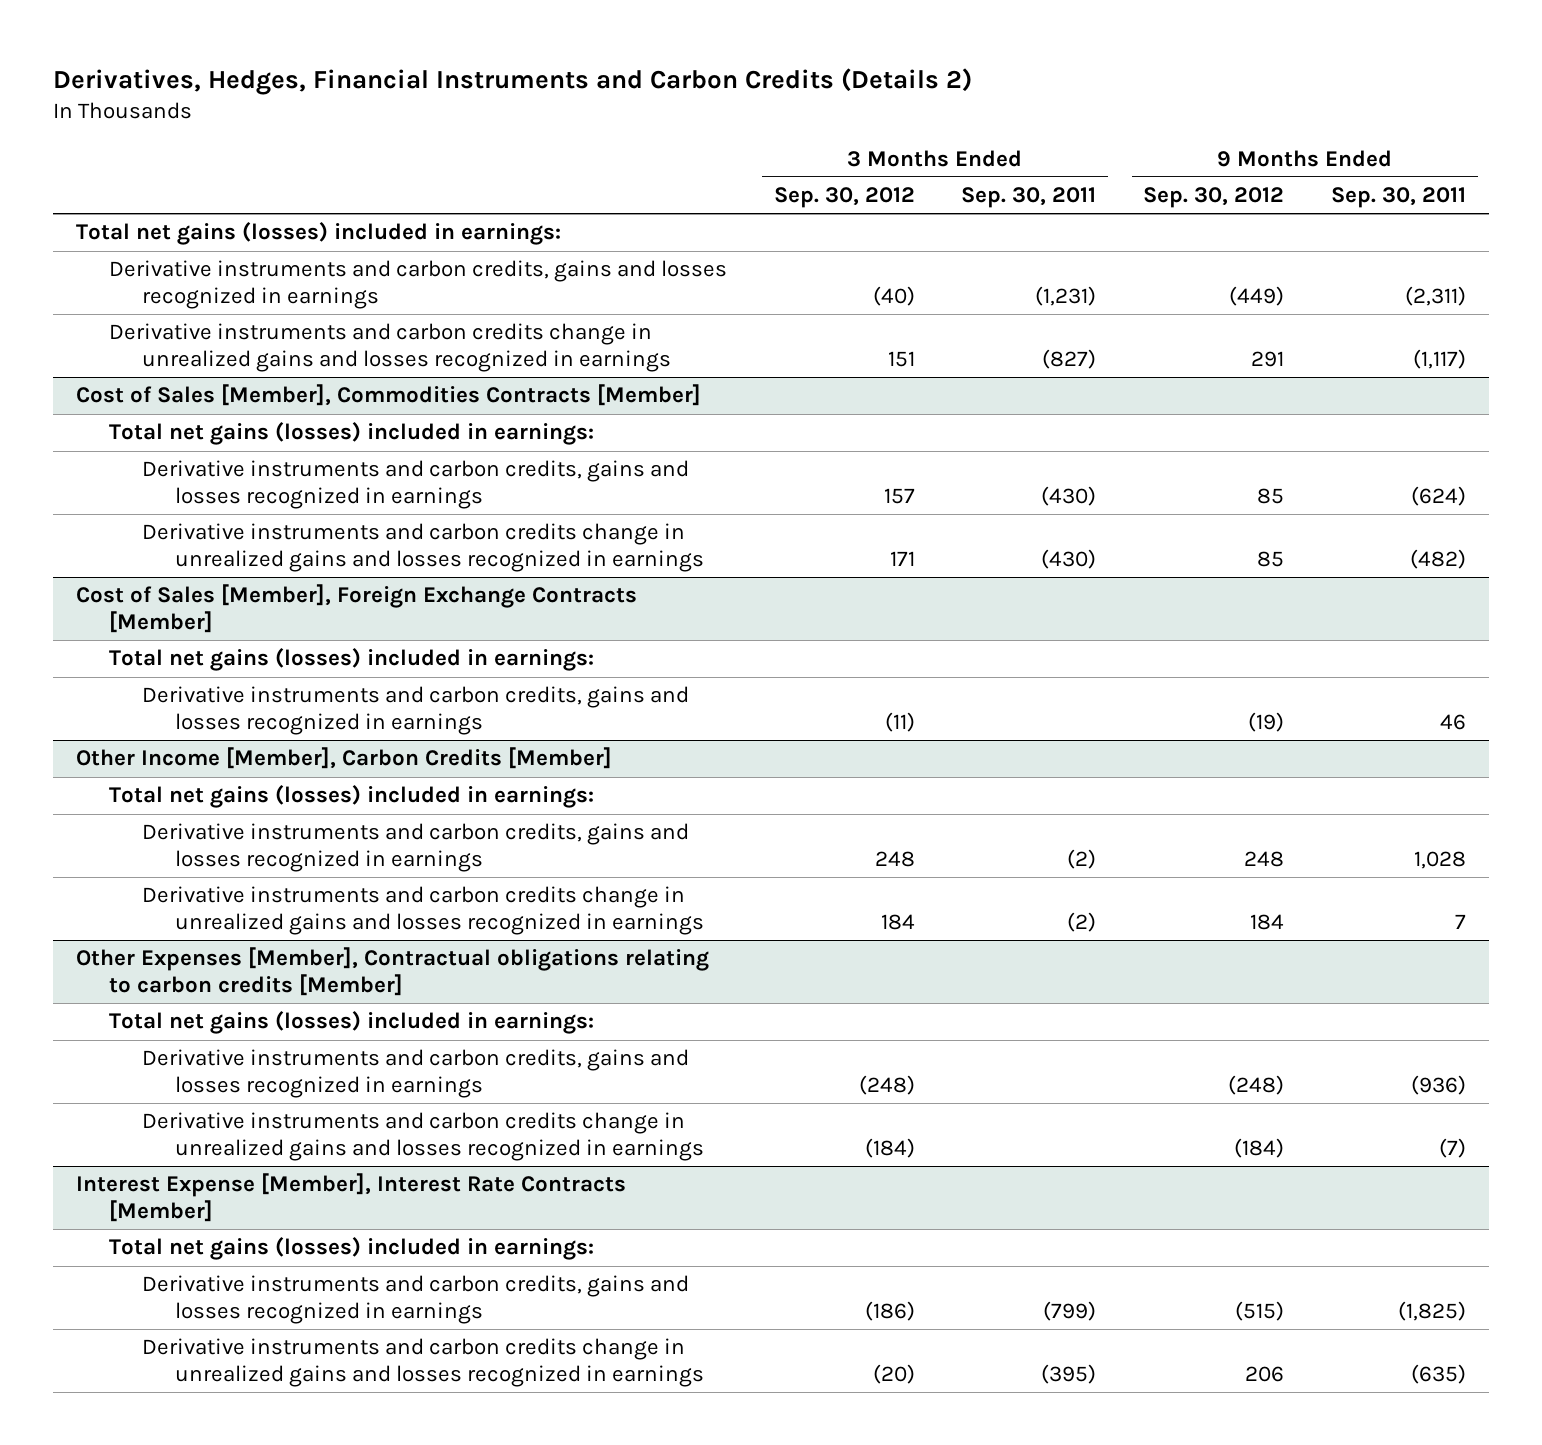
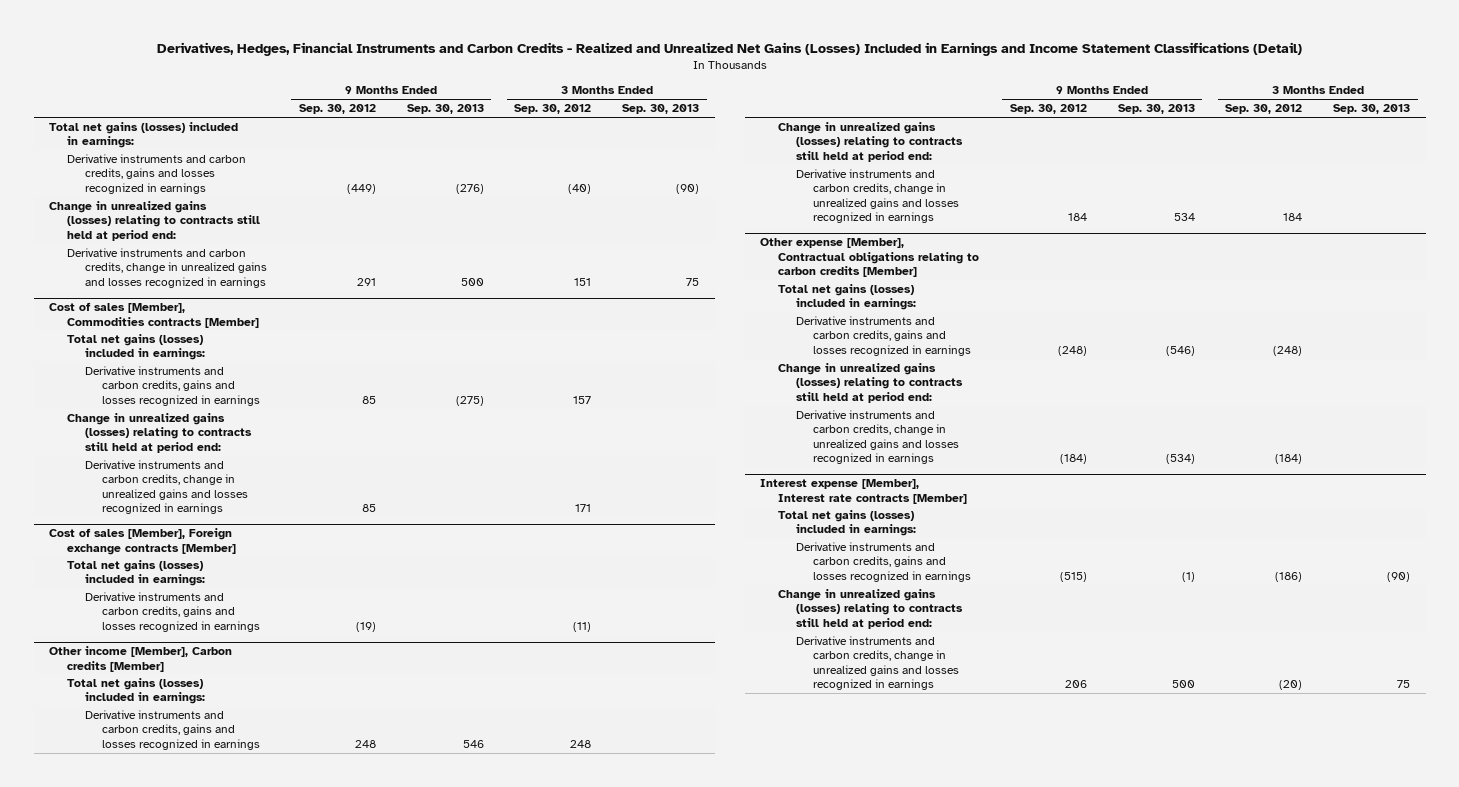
- Derivatives, Hedges, Financial Instruments and Carbon Credits (Details 2)
+ Derivatives, Hedges, Financial Instruments and Carbon Credits - Realized and Unrealized Net Gains (Losses) Included in Earnings and Income Statement Classifications (Detail)
- | 3 Months Ended Sep. 30, 2012 | 3 Months Ended Sep. 30, 2011 | 9 Months Ended Sep. 30, 2012 | 9 Months Ended Sep. 30, 2011
+ | 9 Months Ended Sep. 30, 2012 | 9 Months Ended Sep. 30, 2013 | 3 Months Ended Sep. 30, 2012 | 3 Months Ended Sep. 30, 2013
- Derivative instruments and carbon credits change in unrealized gains and losses recognized in earnings | 151 | (827) | 291 | (1,117)
- Cost of Sales [Member], Commodities Contracts [Member]
+ Change in unrealized gains (losses) relating to contracts still held at period end:
+ Derivative instruments and carbon credits, change in unrealized gains and losses recognized in earnings | 291 | 500 | 151 | 75
+ Cost of sales [Member], Commodities contracts [Member]
- Derivative instruments and carbon credits change in unrealized gains and losses recognized in earnings | 171 | (430) | 85 | (482)
- Cost of Sales [Member], Foreign Exchange Contracts [Member]
+ Change in unrealized gains (losses) relating to contracts still held at period end:
+ Derivative instruments and carbon credits, change in unrealized gains and losses recognized in earnings | 85 | | 171 |
+ Cost of sales [Member], Foreign exchange contracts [Member]
- Other Income [Member], Carbon Credits [Member]
+ Other income [Member], Carbon credits [Member]
- Derivative instruments and carbon credits change in unrealized gains and losses recognized in earnings | 184 | (2) | 184 | 7
- Other Expenses [Member], Contractual obligations relating to carbon credits [Member]
+ Change in unrealized gains (losses) relating to contracts still held at period end:
+ Derivative instruments and carbon credits, change in unrealized gains and losses recognized in earnings | 184 | 534 | 184 |
+ Other expense [Member], Contractual obligations relating to carbon credits [Member]
- Derivative instruments and carbon credits change in unrealized gains and losses recognized in earnings | (184) | | (184) | (7)
- Interest Expense [Member], Interest Rate Contracts [Member]
+ Change in unrealized gains (losses) relating to contracts still held at period end:
+ Derivative instruments and carbon credits, change in unrealized gains and losses recognized in earnings | (184) | (534) | (184) |
+ Interest expense [Member], Interest rate contracts [Member]
- Derivative instruments and carbon credits change in unrealized gains and losses recognized in earnings | (20) | (395) | 206 | (635)
+ Change in unrealized gains (losses) relating to contracts still held at period end:
+ Derivative instruments and carbon credits, change in unrealized gains and losses recognized in earnings | 206 | 500 | (20) | 75

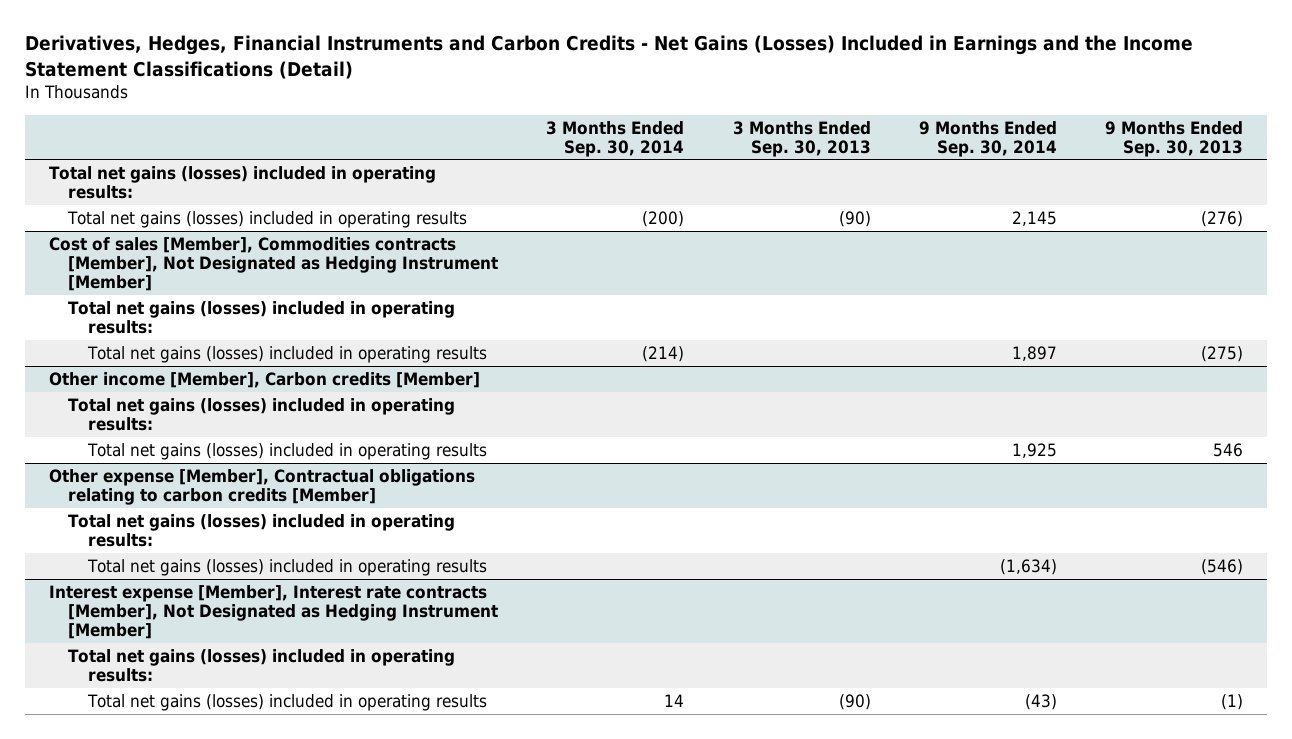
- Derivatives, Hedges, Financial Instruments and Carbon Credits - Realized and Unrealized Net Gains (Losses) Included in Earnings and Income Statement Classifications (Detail)
+ Derivatives, Hedges, Financial Instruments and Carbon Credits - Net Gains (Losses) Included in Earnings and the Income Statement Classifications (Detail)
- | 9 Months Ended Sep. 30, 2012 | 9 Months Ended Sep. 30, 2013 | 3 Months Ended Sep. 30, 2012 | 3 Months Ended Sep. 30, 2013
+ | 3 Months Ended Sep. 30, 2014 | 3 Months Ended Sep. 30, 2013 | 9 Months Ended Sep. 30, 2014 | 9 Months Ended Sep. 30, 2013
- Total net gains (losses) included in earnings:
- Derivative instruments and carbon credits, gains and losses recognized in earnings | (449) | (276) | (40) | (90)
- Change in unrealized gains (losses) relating to contracts still held at period end:
- Derivative instruments and carbon credits, change in unrealized gains and losses recognized in earnings | 291 | 500 | 151 | 75
- Cost of sales [Member], Commodities contracts [Member]
- Total net gains (losses) included in earnings:
- Derivative instruments and carbon credits, gains and losses recognized in earnings | 85 | (275) | 157 |
- Change in unrealized gains (losses) relating to contracts still held at period end:
- Derivative instruments and carbon credits, change in unrealized gains and losses recognized in earnings | 85 | | 171 |
- Cost of sales [Member], Foreign exchange contracts [Member]
- Total net gains (losses) included in earnings:
- Derivative instruments and carbon credits, gains and losses recognized in earnings | (19) | | (11) |
+ Total net gains (losses) included in operating results:
+ Total net gains (losses) included in operating results | (200) | (90) | 2,145 | (276)
+ Cost of sales [Member], Commodities contracts [Member], Not Designated as Hedging Instrument [Member]
+ Total net gains (losses) included in operating results:
+ Total net gains (losses) included in operating results | (214) | | 1,897 | (275)
@ Other income [Member], Carbon credits [Member]
- Total net gains (losses) included in earnings:
- Derivative instruments and carbon credits, gains and losses recognized in earnings | 248 | 546 | 248 |
- Change in unrealized gains (losses) relating to contracts still held at period end:
- Derivative instruments and carbon credits, change in unrealized gains and losses recognized in earnings | 184 | 534 | 184 |
+ Total net gains (losses) included in operating results:
+ Total net gains (losses) included in operating results | | | 1,925 | 546
@ Other expense [Member], Contractual obligations relating to carbon credits [Member]
- Total net gains (losses) included in earnings:
- Derivative instruments and carbon credits, gains and losses recognized in earnings | (248) | (546) | (248) |
- Change in unrealized gains (losses) relating to contracts still held at period end:
- Derivative instruments and carbon credits, change in unrealized gains and losses recognized in earnings | (184) | (534) | (184) |
- Interest expense [Member], Interest rate contracts [Member]
- Total net gains (losses) included in earnings:
- Derivative instruments and carbon credits, gains and losses recognized in earnings | (515) | (1) | (186) | (90)
- Change in unrealized gains (losses) relating to contracts still held at period end:
- Derivative instruments and carbon credits, change in unrealized gains and losses recognized in earnings | 206 | 500 | (20) | 75
@ Other expense [Member], Contractual obligations relating to carbon credits [Member]
+ Total net gains (losses) included in operating results:
+ Total net gains (losses) included in operating results | | | (1,634) | (546)
+ Interest expense [Member], Interest rate contracts [Member], Not Designated as Hedging Instrument [Member]
+ Total net gains (losses) included in operating results:
+ Total net gains (losses) included in operating results | 14 | (90) | (43) | (1)

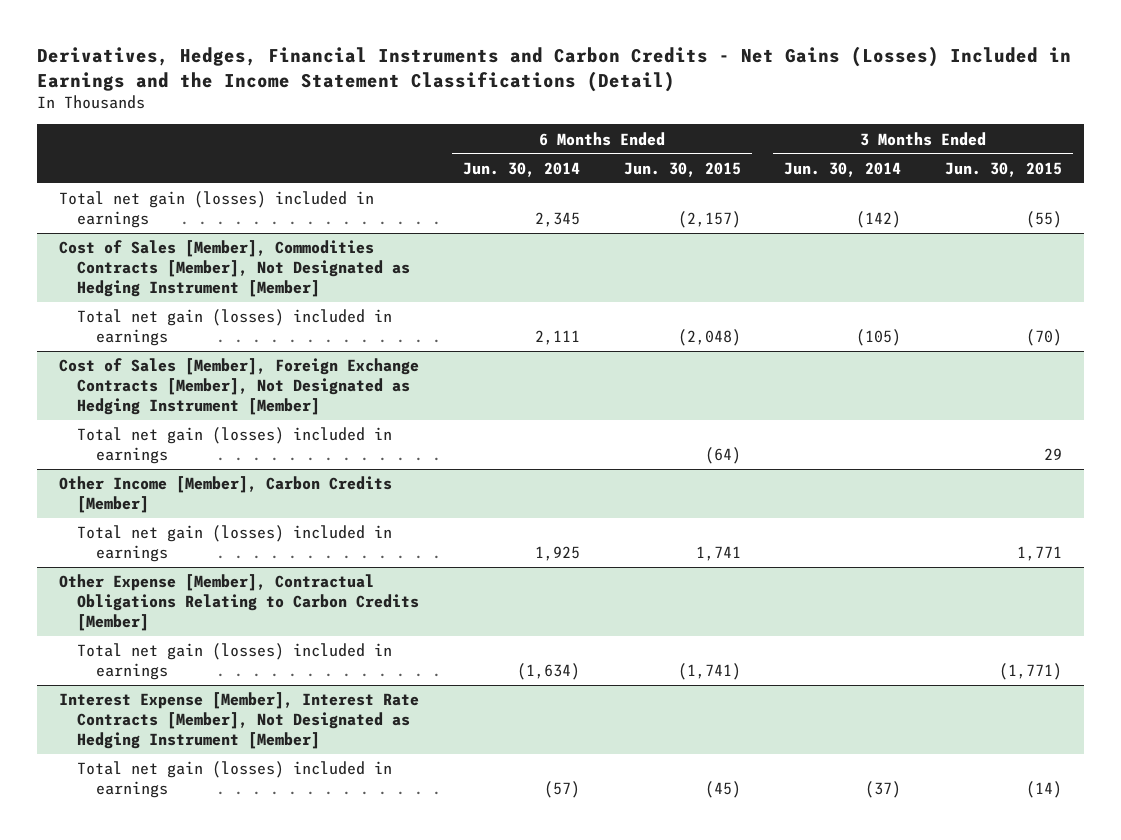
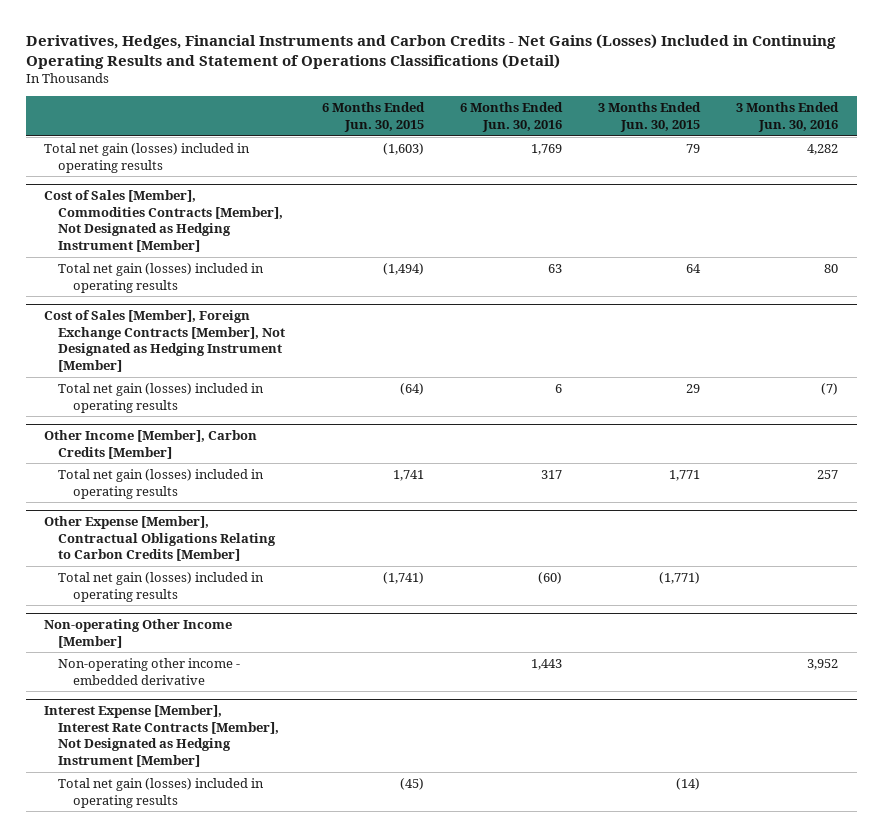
- Derivatives, Hedges, Financial Instruments and Carbon Credits - Net Gains (Losses) Included in Earnings and the Income Statement Classifications (Detail)
+ Derivatives, Hedges, Financial Instruments and Carbon Credits - Net Gains (Losses) Included in Continuing Operating Results and Statement of Operations Classifications (Detail)
- | 6 Months Ended Jun. 30, 2014 | 6 Months Ended Jun. 30, 2015 | 3 Months Ended Jun. 30, 2014 | 3 Months Ended Jun. 30, 2015
+ | 6 Months Ended Jun. 30, 2015 | 6 Months Ended Jun. 30, 2016 | 3 Months Ended Jun. 30, 2015 | 3 Months Ended Jun. 30, 2016
- Total net gain (losses) included in earnings | 2,345 | (2,157) | (142) | (55)
+ Total net gain (losses) included in operating results | (1,603) | 1,769 | 79 | 4,282
@ Cost of Sales [Member], Commodities Contracts [Member], Not Designated as Hedging Instrument [Member]
- Total net gain (losses) included in earnings | 2,111 | (2,048) | (105) | (70)
+ Total net gain (losses) included in operating results | (1,494) | 63 | 64 | 80
@ Cost of Sales [Member], Foreign Exchange Contracts [Member], Not Designated as Hedging Instrument [Member]
- Total net gain (losses) included in earnings | | (64) | | 29
+ Total net gain (losses) included in operating results | (64) | 6 | 29 | (7)
@ Other Income [Member], Carbon Credits [Member]
- Total net gain (losses) included in earnings | 1,925 | 1,741 | | 1,771
+ Total net gain (losses) included in operating results | 1,741 | 317 | 1,771 | 257
@ Other Expense [Member], Contractual Obligations Relating to Carbon Credits [Member]
- Total net gain (losses) included in earnings | (1,634) | (1,741) | | (1,771)
+ Total net gain (losses) included in operating results | (1,741) | (60) | (1,771) |
+ Non-operating Other Income [Member]
+ Non-operating other income - embedded derivative | | 1,443 | | 3,952
@ Interest Expense [Member], Interest Rate Contracts [Member], Not Designated as Hedging Instrument [Member]
- Total net gain (losses) included in earnings | (57) | (45) | (37) | (14)
+ Total net gain (losses) included in operating results | (45) | | (14) |

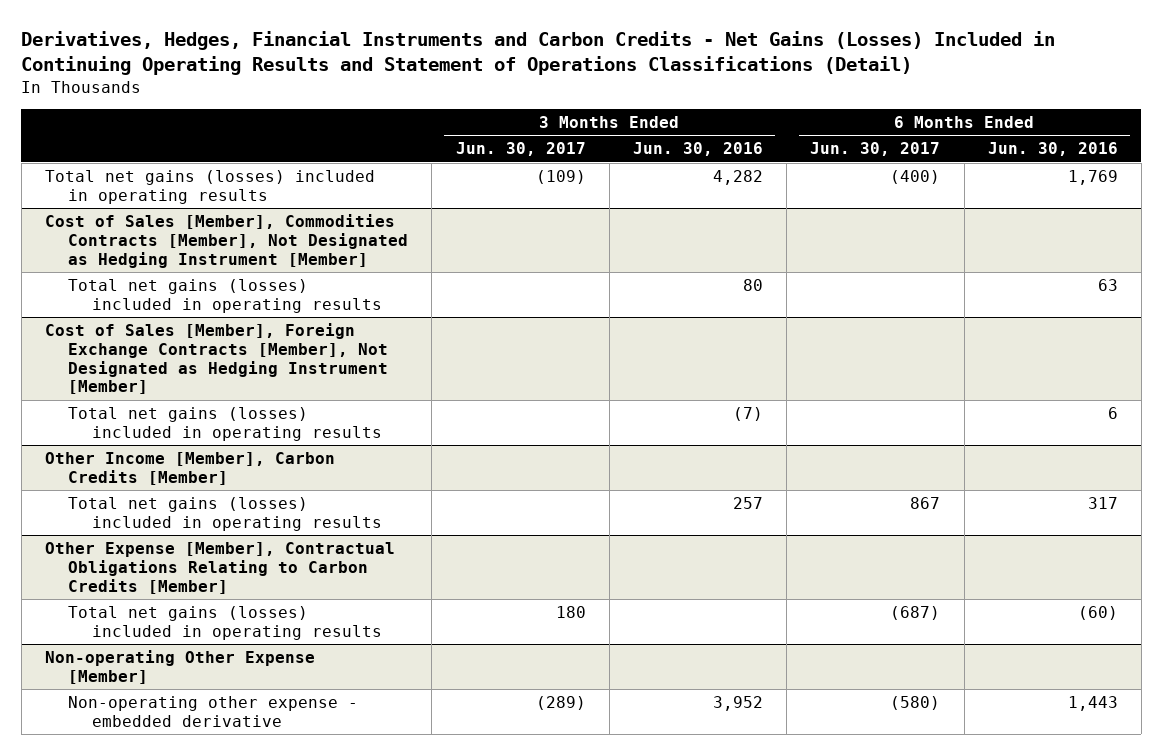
- | 6 Months Ended Jun. 30, 2015 | 6 Months Ended Jun. 30, 2016 | 3 Months Ended Jun. 30, 2015 | 3 Months Ended Jun. 30, 2016
+ | 3 Months Ended Jun. 30, 2017 | 3 Months Ended Jun. 30, 2016 | 6 Months Ended Jun. 30, 2017 | 6 Months Ended Jun. 30, 2016
- Total net gain (losses) included in operating results | (1,603) | 1,769 | 79 | 4,282
+ Total net gains (losses) included in operating results | (109) | 4,282 | (400) | 1,769
@ Cost of Sales [Member], Commodities Contracts [Member], Not Designated as Hedging Instrument [Member]
- Total net gain (losses) included in operating results | (1,494) | 63 | 64 | 80
+ Total net gains (losses) included in operating results | | 80 | | 63
@ Cost of Sales [Member], Foreign Exchange Contracts [Member], Not Designated as Hedging Instrument [Member]
- Total net gain (losses) included in operating results | (64) | 6 | 29 | (7)
+ Total net gains (losses) included in operating results | | (7) | | 6
@ Other Income [Member], Carbon Credits [Member]
- Total net gain (losses) included in operating results | 1,741 | 317 | 1,771 | 257
+ Total net gains (losses) included in operating results | | 257 | 867 | 317
@ Other Expense [Member], Contractual Obligations Relating to Carbon Credits [Member]
- Total net gain (losses) included in operating results | (1,741) | (60) | (1,771) |
- Non-operating Other Income [Member]
- Non-operating other income - embedded derivative | | 1,443 | | 3,952
- Interest Expense [Member], Interest Rate Contracts [Member], Not Designated as Hedging Instrument [Member]
- Total net gain (losses) included in operating results | (45) | | (14) |
@ Other Expense [Member], Contractual Obligations Relating to Carbon Credits [Member]
+ Total net gains (losses) included in operating results | 180 | | (687) | (60)
+ Non-operating Other Expense [Member]
+ Non-operating other expense - embedded derivative | (289) | 3,952 | (580) | 1,443

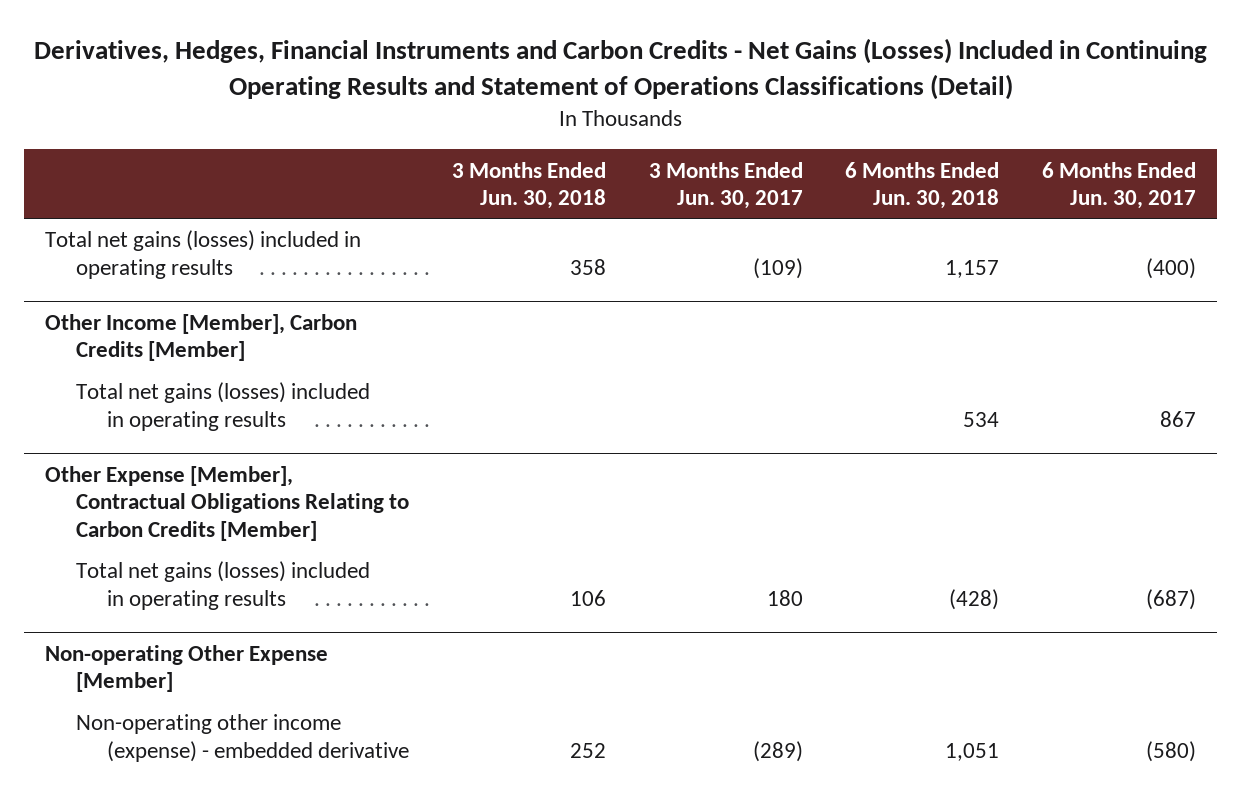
- | 3 Months Ended Jun. 30, 2017 | 3 Months Ended Jun. 30, 2016 | 6 Months Ended Jun. 30, 2017 | 6 Months Ended Jun. 30, 2016
+ | 3 Months Ended Jun. 30, 2018 | 3 Months Ended Jun. 30, 2017 | 6 Months Ended Jun. 30, 2018 | 6 Months Ended Jun. 30, 2017
- Cost of Sales [Member], Commodities Contracts [Member], Not Designated as Hedging Instrument [Member]
- Total net gains (losses) included in operating results | | 80 | | 63
- Cost of Sales [Member], Foreign Exchange Contracts [Member], Not Designated as Hedging Instrument [Member]
- Total net gains (losses) included in operating results | | (7) | | 6
@ Non-operating Other Expense [Member]
- Non-operating other expense - embedded derivative | (289) | 3,952 | (580) | 1,443
+ Non-operating other income (expense) - embedded derivative | 252 | (289) | 1,051 | (580)

